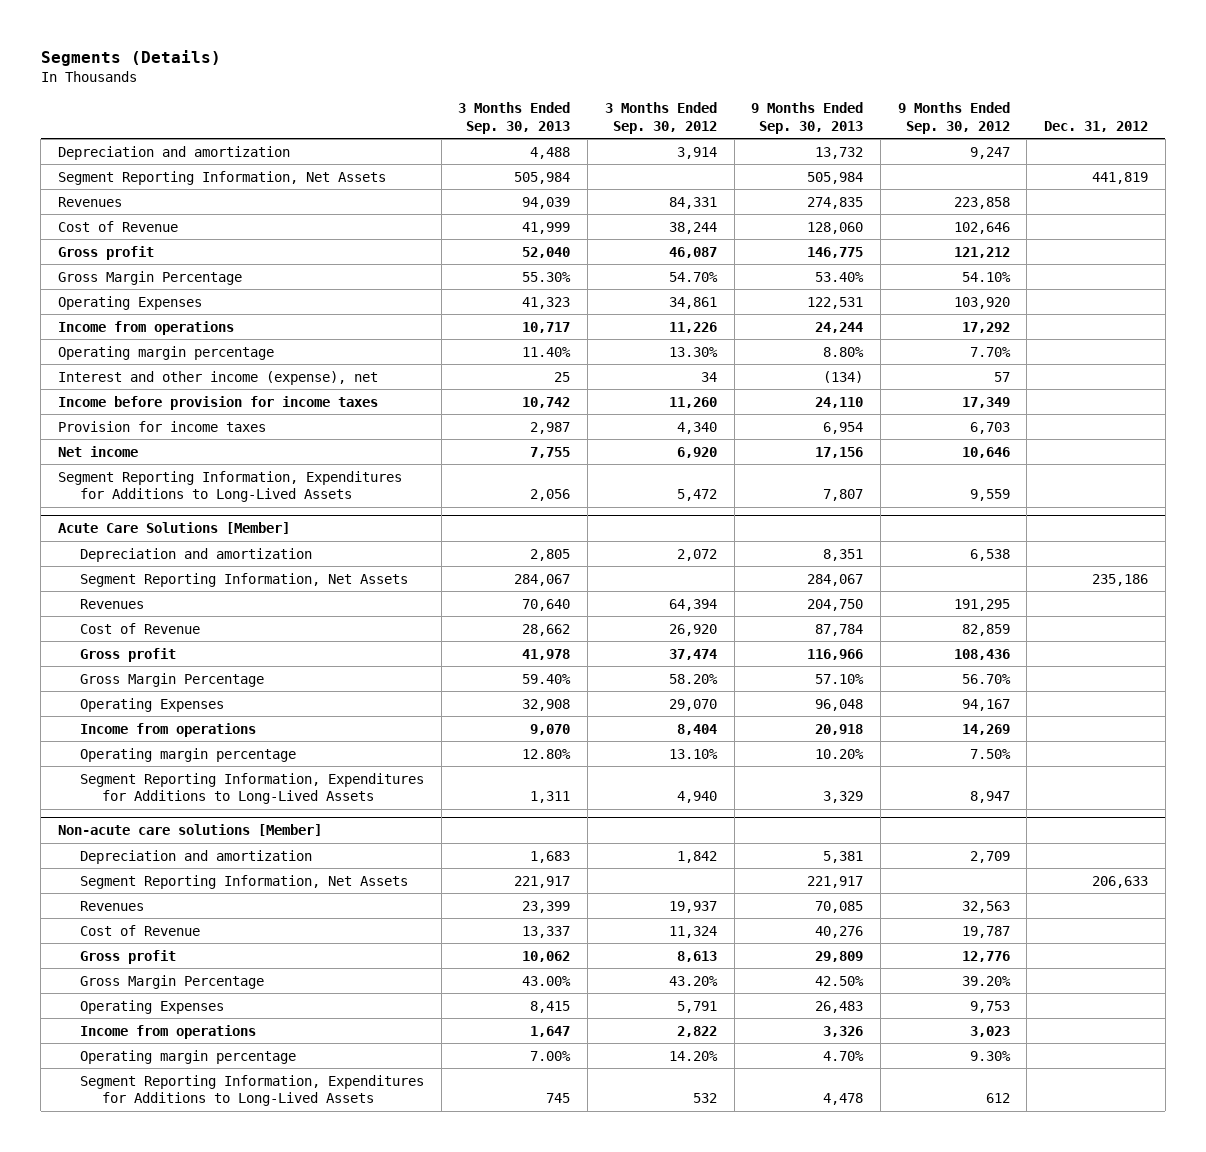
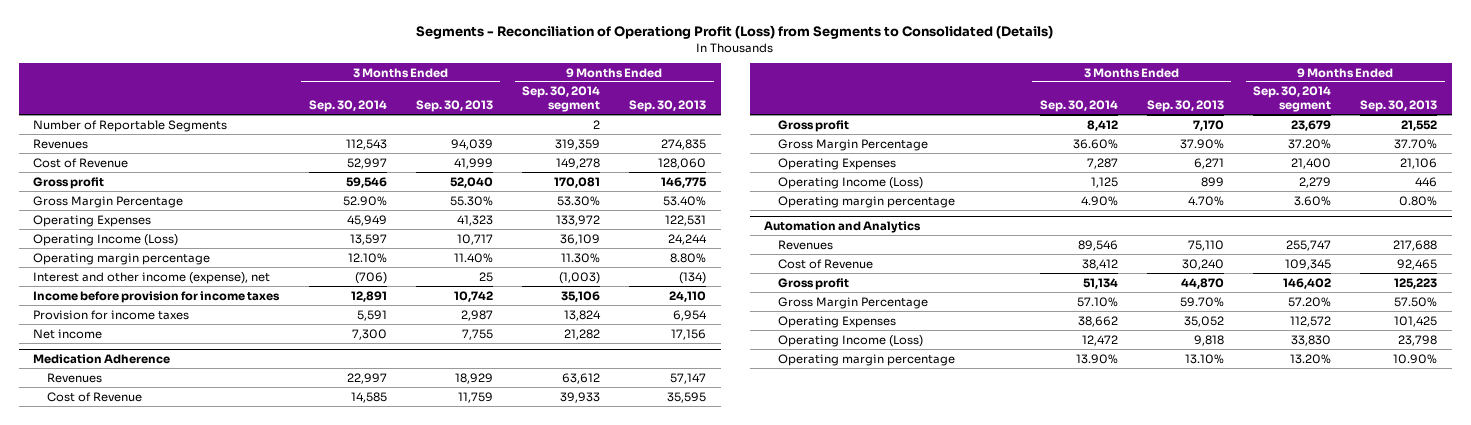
- Segments (Details)
+ Segments - Reconciliation of Operationg Profit (Loss) from Segments to Consolidated (Details)
- | 3 Months Ended Sep. 30, 2013 | 3 Months Ended Sep. 30, 2012 | 9 Months Ended Sep. 30, 2013 | 9 Months Ended Sep. 30, 2012 | Dec. 31, 2012
+ | 3 Months Ended Sep. 30, 2014 | 3 Months Ended Sep. 30, 2013 | 9 Months Ended Sep. 30, 2014 segment | 9 Months Ended Sep. 30, 2013
- Depreciation and amortization | 4,488 | 3,914 | 13,732 | 9,247 |
- Segment Reporting Information, Net Assets | 505,984 | | 505,984 | | 441,819
+ Number of Reportable Segments | | | 2 |
- Income from operations | 10,717 | 11,226 | 24,244 | 17,292 |
+ Operating Income (Loss) | 13,597 | 10,717 | 36,109 | 24,244
- Segment Reporting Information, Expenditures for Additions to Long-Lived Assets | 2,056 | 5,472 | 7,807 | 9,559 |
- Acute Care Solutions [Member]
- Depreciation and amortization | 2,805 | 2,072 | 8,351 | 6,538 |
- Segment Reporting Information, Net Assets | 284,067 | | 284,067 | | 235,186
- Revenues | 70,640 | 64,394 | 204,750 | 191,295 |
- Cost of Revenue | 28,662 | 26,920 | 87,784 | 82,859 |
- Gross profit | 41,978 | 37,474 | 116,966 | 108,436 |
- Gross Margin Percentage | 59.40% | 58.20% | 57.10% | 56.70% |
- Operating Expenses | 32,908 | 29,070 | 96,048 | 94,167 |
- Income from operations | 9,070 | 8,404 | 20,918 | 14,269 |
- Operating margin percentage | 12.80% | 13.10% | 10.20% | 7.50% |
- Segment Reporting Information, Expenditures for Additions to Long-Lived Assets | 1,311 | 4,940 | 3,329 | 8,947 |
- Non-acute care solutions [Member]
- Depreciation and amortization | 1,683 | 1,842 | 5,381 | 2,709 |
- Segment Reporting Information, Net Assets | 221,917 | | 221,917 | | 206,633
- Revenues | 23,399 | 19,937 | 70,085 | 32,563 |
- Cost of Revenue | 13,337 | 11,324 | 40,276 | 19,787 |
- Gross profit | 10,062 | 8,613 | 29,809 | 12,776 |
- Gross Margin Percentage | 43.00% | 43.20% | 42.50% | 39.20% |
- Operating Expenses | 8,415 | 5,791 | 26,483 | 9,753 |
- Income from operations | 1,647 | 2,822 | 3,326 | 3,023 |
- Operating margin percentage | 7.00% | 14.20% | 4.70% | 9.30% |
- Segment Reporting Information, Expenditures for Additions to Long-Lived Assets | 745 | 532 | 4,478 | 612 |
+ Medication Adherence
+ Revenues | 22,997 | 18,929 | 63,612 | 57,147
+ Cost of Revenue | 14,585 | 11,759 | 39,933 | 35,595
+ Gross profit | 8,412 | 7,170 | 23,679 | 21,552
+ Gross Margin Percentage | 36.60% | 37.90% | 37.20% | 37.70%
+ Operating Expenses | 7,287 | 6,271 | 21,400 | 21,106
+ Operating Income (Loss) | 1,125 | 899 | 2,279 | 446
+ Operating margin percentage | 4.90% | 4.70% | 3.60% | 0.80%
+ Automation and Analytics
+ Revenues | 89,546 | 75,110 | 255,747 | 217,688
+ Cost of Revenue | 38,412 | 30,240 | 109,345 | 92,465
+ Gross profit | 51,134 | 44,870 | 146,402 | 125,223
+ Gross Margin Percentage | 57.10% | 59.70% | 57.20% | 57.50%
+ Operating Expenses | 38,662 | 35,052 | 112,572 | 101,425
+ Operating Income (Loss) | 12,472 | 9,818 | 33,830 | 23,798
+ Operating margin percentage | 13.90% | 13.10% | 13.20% | 10.90%

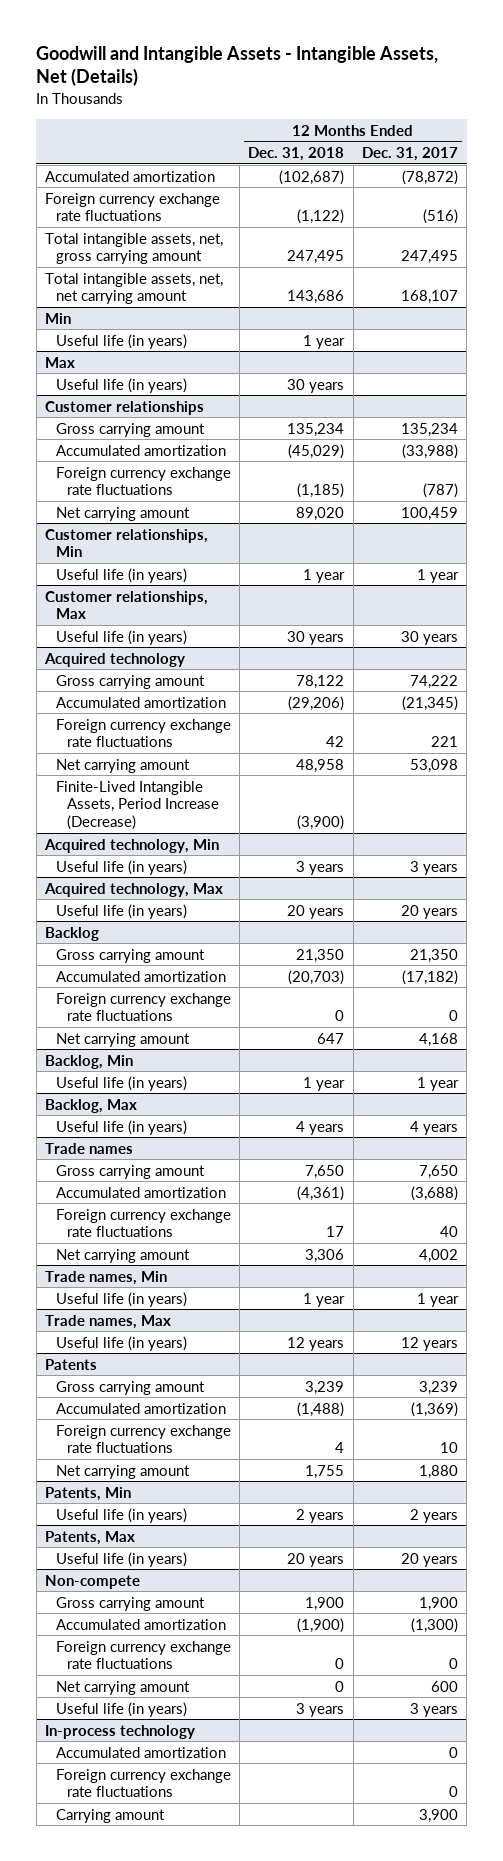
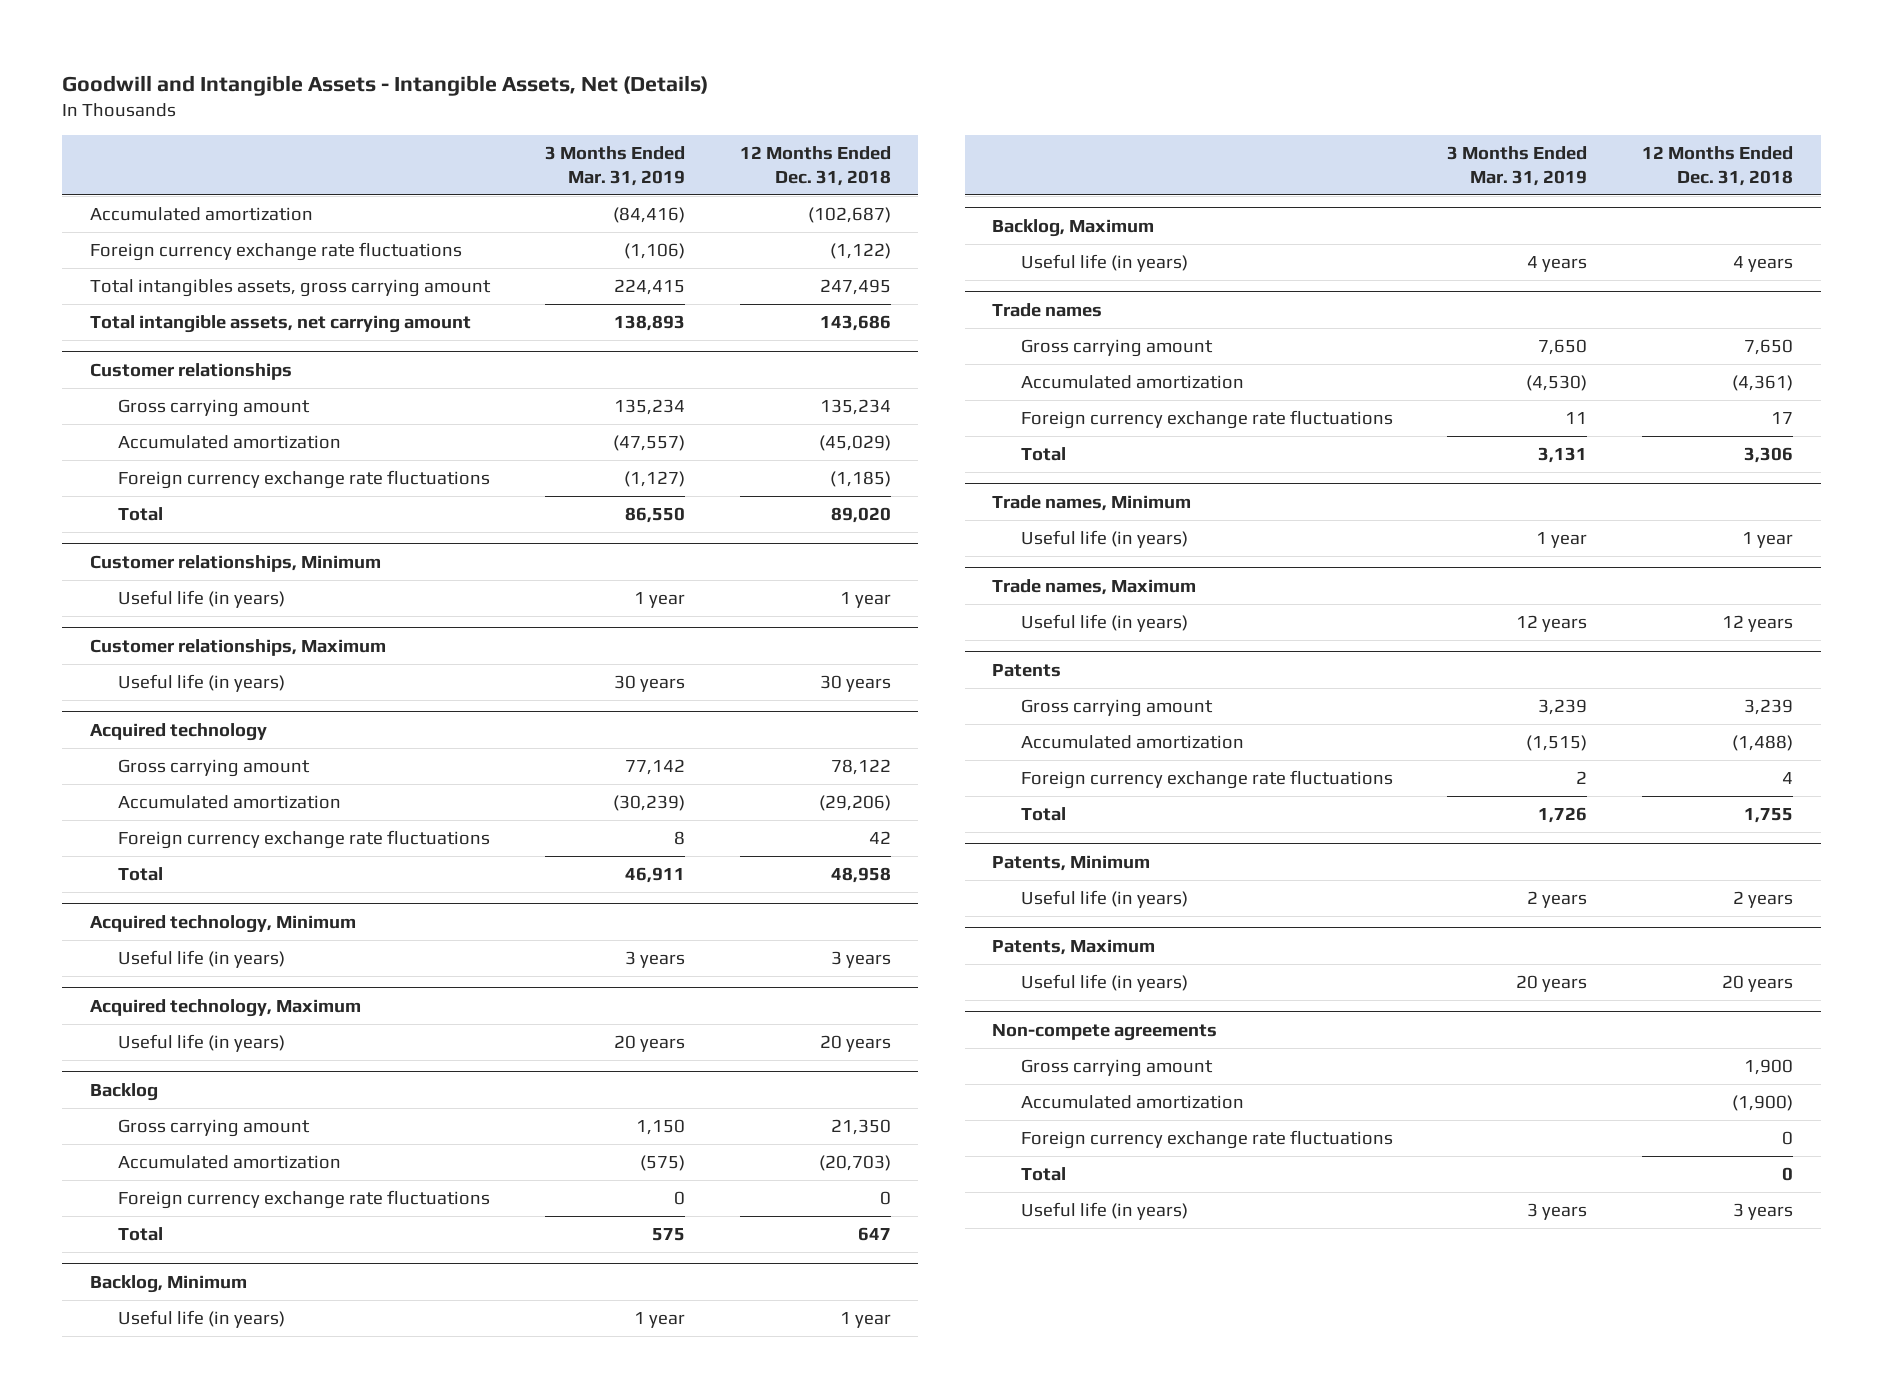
- | 12 Months Ended Dec. 31, 2018 | 12 Months Ended Dec. 31, 2017
+ | 3 Months Ended Mar. 31, 2019 | 12 Months Ended Dec. 31, 2018
- Total intangible assets, net, gross carrying amount | 247,495 | 247,495
- Total intangible assets, net, net carrying amount | 143,686 | 168,107
- Min
- Useful life (in years) | 1 year |
- Max
- Useful life (in years) | 30 years |
+ Total intangibles assets, gross carrying amount | 224,415 | 247,495
+ Total intangible assets, net carrying amount | 138,893 | 143,686
@ Customer relationships
- Net carrying amount | 89,020 | 100,459
- Customer relationships, Min
@ Customer relationships
+ Total | 86,550 | 89,020
+ Customer relationships, Minimum
- Customer relationships, Max
+ Customer relationships, Maximum
@ Acquired technology
- Net carrying amount | 48,958 | 53,098
- Finite-Lived Intangible Assets, Period Increase (Decrease) | (3,900) |
- Acquired technology, Min
@ Acquired technology
+ Total | 46,911 | 48,958
+ Acquired technology, Minimum
- Acquired technology, Max
+ Acquired technology, Maximum
@ Backlog
- Net carrying amount | 647 | 4,168
- Backlog, Min
@ Backlog
+ Total | 575 | 647
+ Backlog, Minimum
- Backlog, Max
+ Backlog, Maximum
@ Trade names
- Net carrying amount | 3,306 | 4,002
- Trade names, Min
@ Trade names
+ Total | 3,131 | 3,306
+ Trade names, Minimum
- Trade names, Max
+ Trade names, Maximum
@ Patents
- Net carrying amount | 1,755 | 1,880
- Patents, Min
@ Patents
+ Total | 1,726 | 1,755
+ Patents, Minimum
- Patents, Max
+ Patents, Maximum
- Non-compete
+ Non-compete agreements
- Net carrying amount | 0 | 600
+ Total | | 0
- In-process technology
- Accumulated amortization | | 0
- Foreign currency exchange rate fluctuations | | 0
- Carrying amount | | 3,900

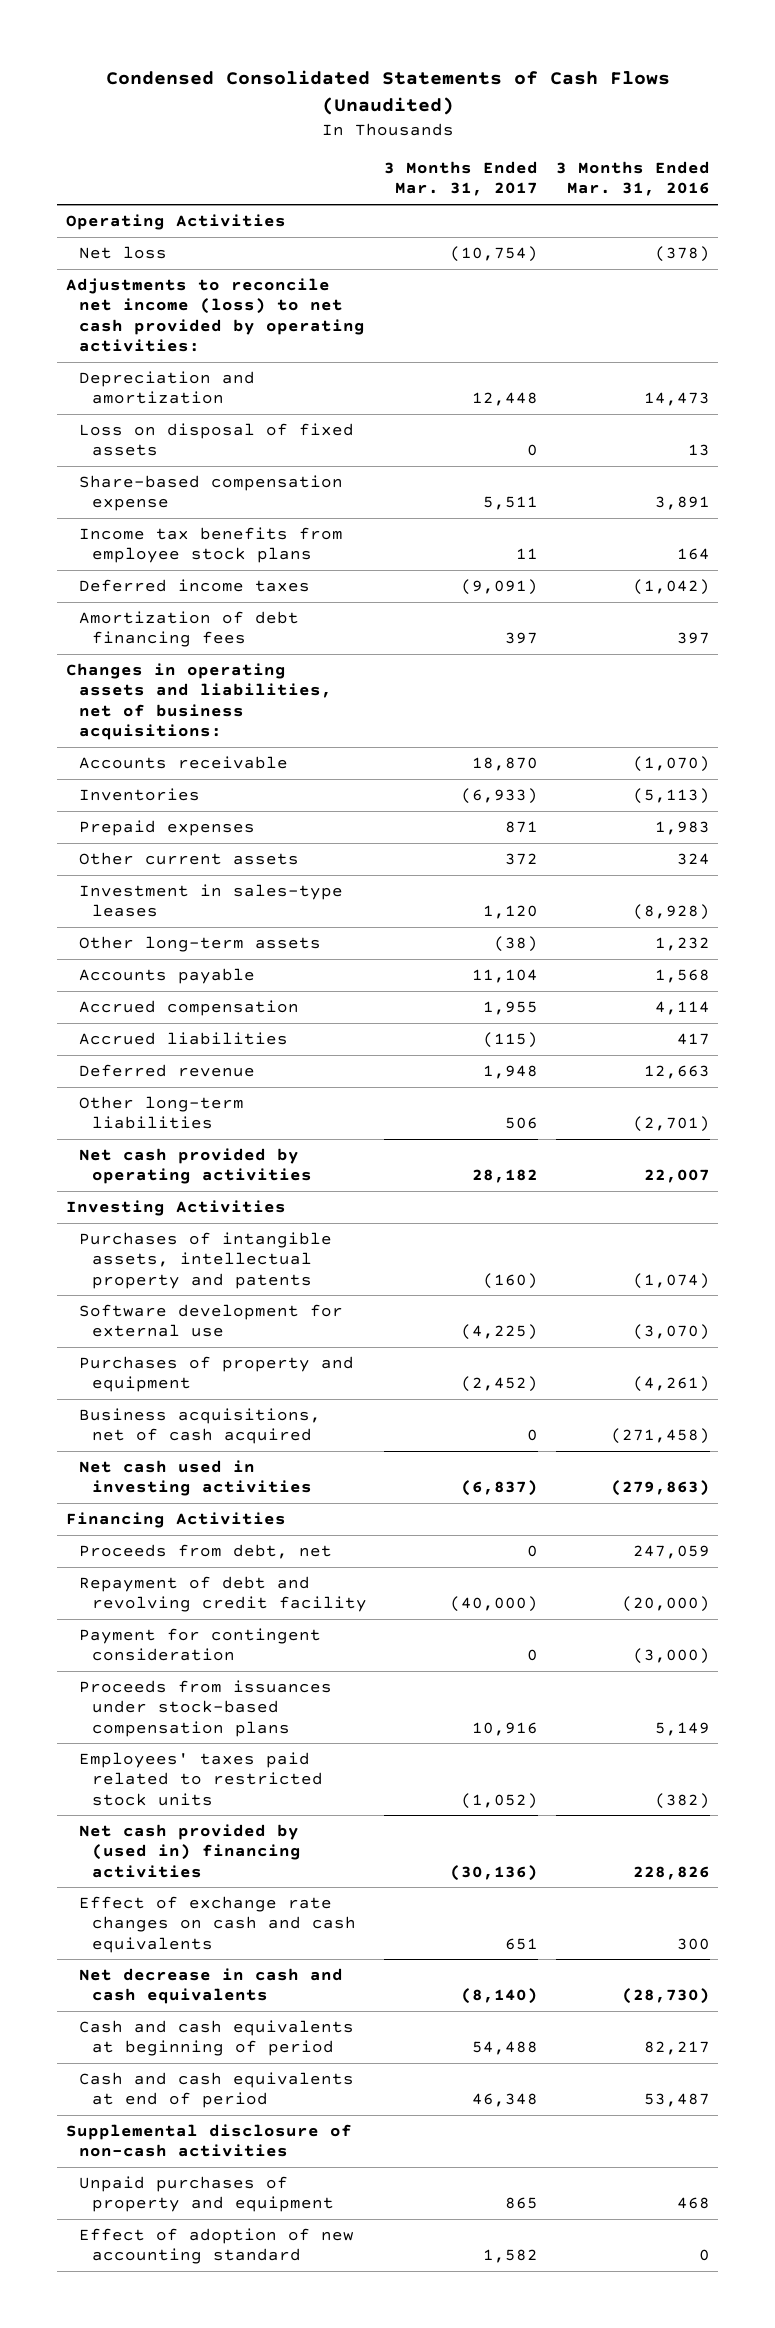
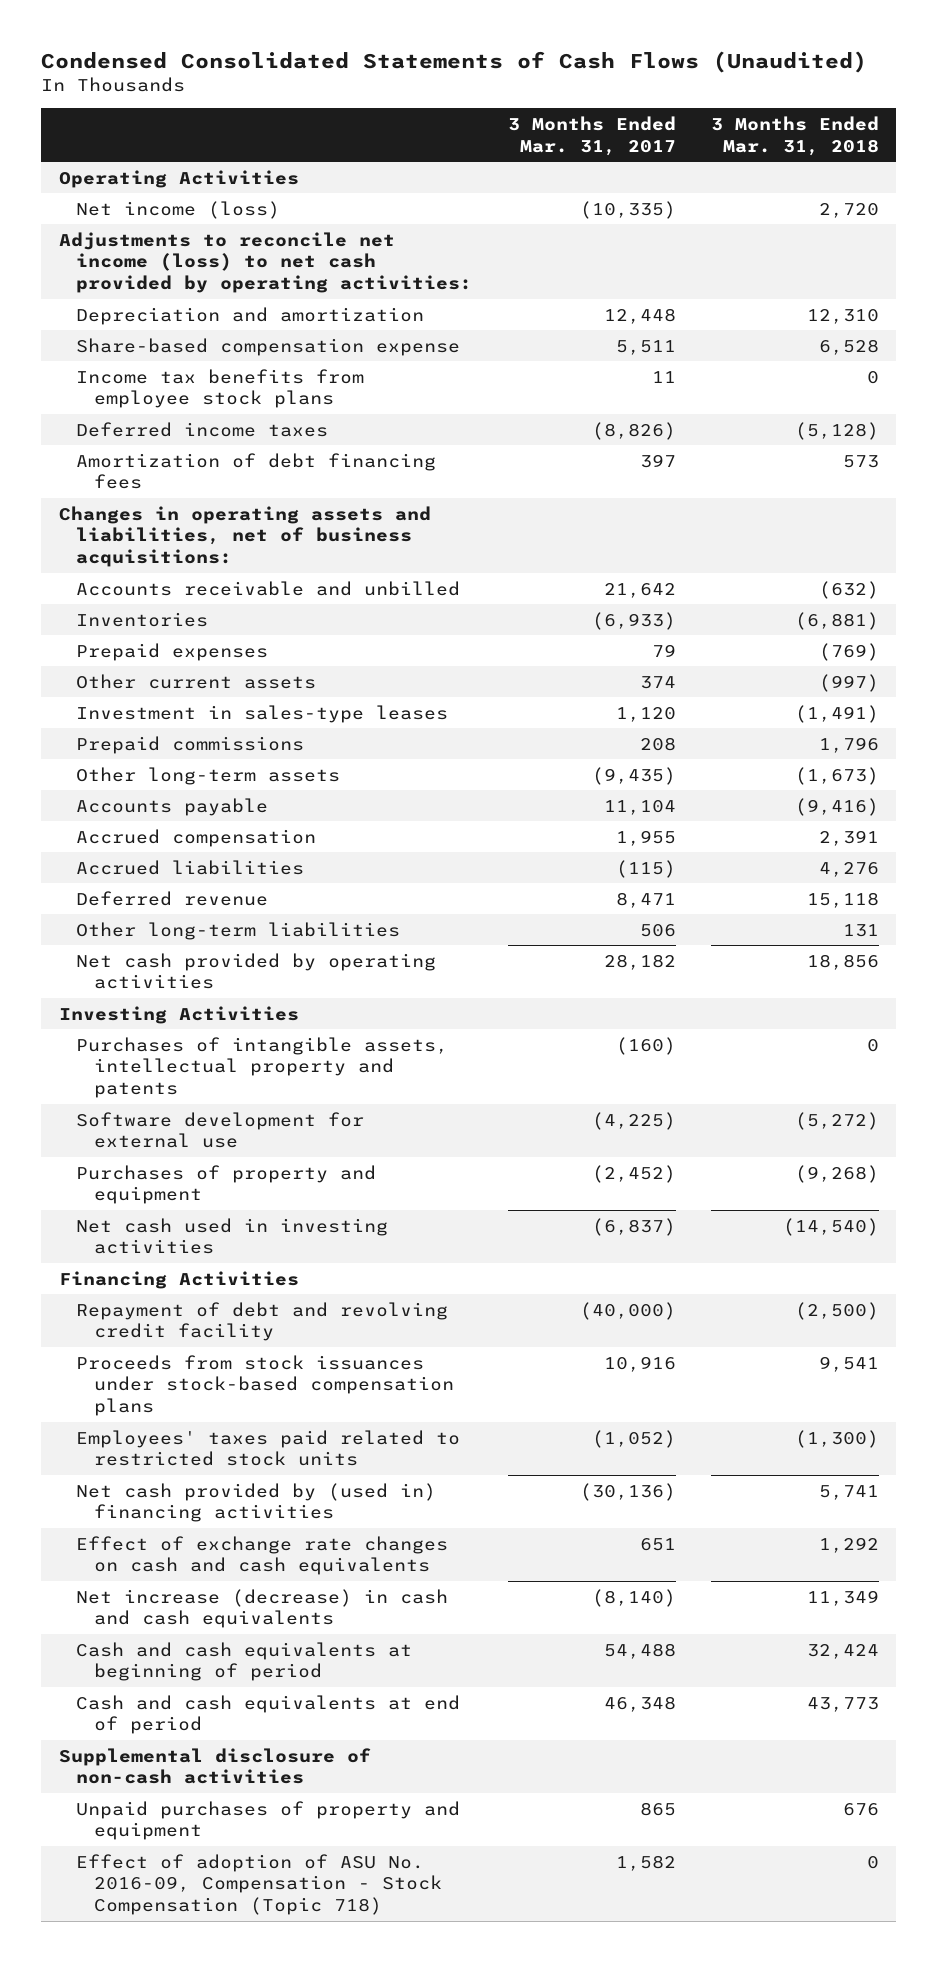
- | 3 Months Ended Mar. 31, 2017 | 3 Months Ended Mar. 31, 2016
+ | 3 Months Ended Mar. 31, 2017 | 3 Months Ended Mar. 31, 2018
- Net loss | (10,754) | (378)
+ Net income (loss) | (10,335) | 2,720
- Loss on disposal of fixed assets | 0 | 13
- Deferred income taxes | (9,091) | (1,042)
+ Deferred income taxes | (8,826) | (5,128)
- Accounts receivable | 18,870 | (1,070)
+ Accounts receivable and unbilled | 21,642 | (632)
- Prepaid expenses | 871 | 1,983
- Other current assets | 372 | 324
+ Prepaid expenses | 79 | (769)
+ Other current assets | 374 | (997)
- Other long-term assets | (38) | 1,232
+ Prepaid commissions | 208 | 1,796
+ Other long-term assets | (9,435) | (1,673)
- Deferred revenue | 1,948 | 12,663
+ Deferred revenue | 8,471 | 15,118
- Business acquisitions, net of cash acquired | 0 | (271,458)
- Proceeds from debt, net | 0 | 247,059
- Payment for contingent consideration | 0 | (3,000)
- Proceeds from issuances under stock-based compensation plans | 10,916 | 5,149
+ Proceeds from stock issuances under stock-based compensation plans | 10,916 | 9,541
- Net decrease in cash and cash equivalents | (8,140) | (28,730)
+ Net increase (decrease) in cash and cash equivalents | (8,140) | 11,349
- Effect of adoption of new accounting standard | 1,582 | 0
+ Effect of adoption of ASU No. 2016-09, Compensation - Stock Compensation (Topic 718) | 1,582 | 0

